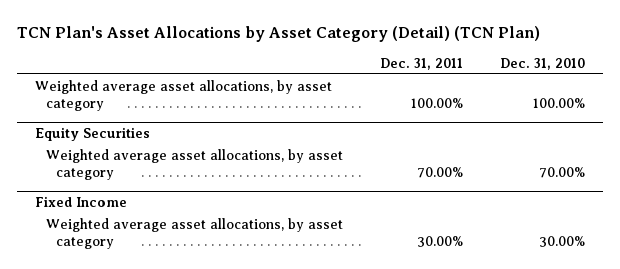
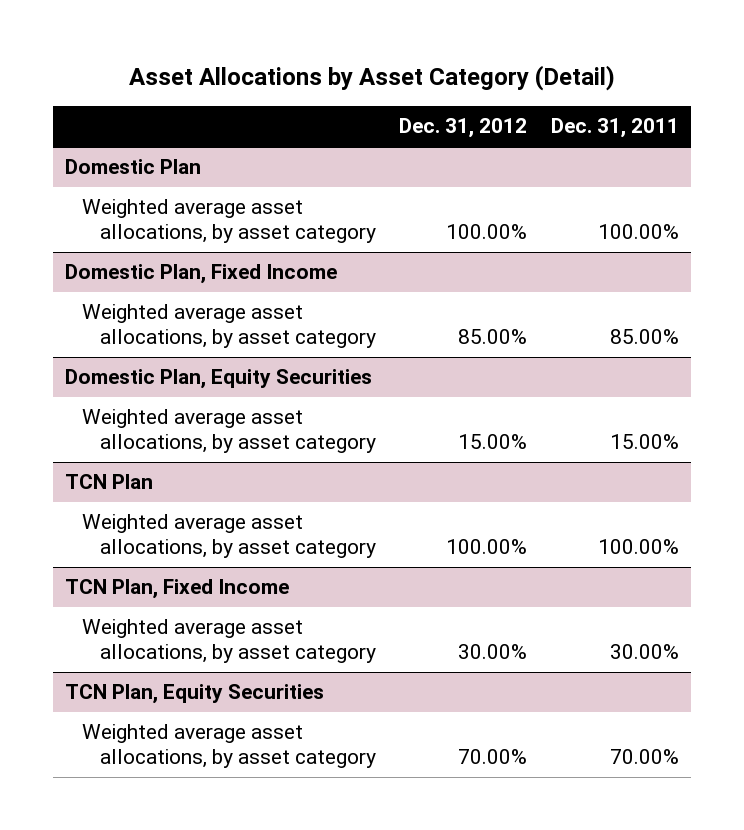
- TCN Plan's Asset Allocations by Asset Category (Detail) (TCN Plan)
+ Asset Allocations by Asset Category (Detail)
- | Dec. 31, 2011 | Dec. 31, 2010
+ | Dec. 31, 2012 | Dec. 31, 2011
+ Domestic Plan
- Equity Securities
- Weighted average asset allocations, by asset category | 70.00% | 70.00%
- Fixed Income
+ Domestic Plan, Fixed Income
+ Weighted average asset allocations, by asset category | 85.00% | 85.00%
+ Domestic Plan, Equity Securities
+ Weighted average asset allocations, by asset category | 15.00% | 15.00%
+ TCN Plan
+ Weighted average asset allocations, by asset category | 100.00% | 100.00%
+ TCN Plan, Fixed Income
+ TCN Plan, Equity Securities
+ Weighted average asset allocations, by asset category | 70.00% | 70.00%

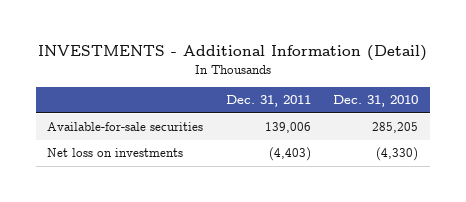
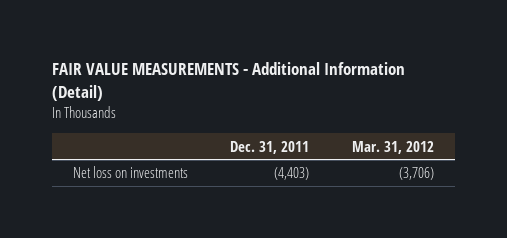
- INVESTMENTS - Additional Information (Detail)
+ FAIR VALUE MEASUREMENTS - Additional Information (Detail)
- | Dec. 31, 2011 | Dec. 31, 2010
+ | Dec. 31, 2011 | Mar. 31, 2012
- Available-for-sale securities | 139,006 | 285,205

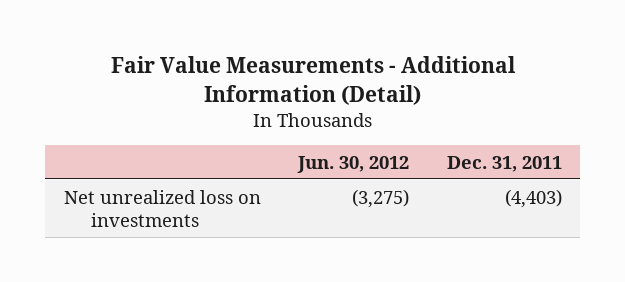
- FAIR VALUE MEASUREMENTS - Additional Information (Detail)
+ Fair Value Measurements - Additional Information (Detail)
- | Dec. 31, 2011 | Mar. 31, 2012
+ | Jun. 30, 2012 | Dec. 31, 2011
- Net loss on investments | (4,403) | (3,706)
+ Net unrealized loss on investments | (3,275) | (4,403)

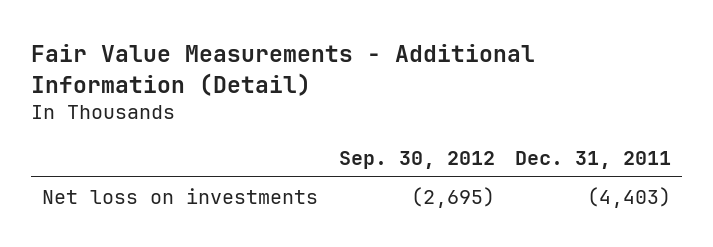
- | Jun. 30, 2012 | Dec. 31, 2011
+ | Sep. 30, 2012 | Dec. 31, 2011
- Net unrealized loss on investments | (3,275) | (4,403)
+ Net loss on investments | (2,695) | (4,403)

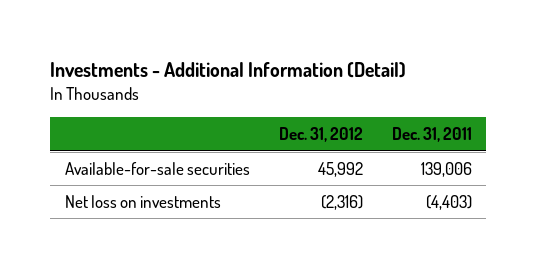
- Fair Value Measurements - Additional Information (Detail)
+ Investments - Additional Information (Detail)
- | Sep. 30, 2012 | Dec. 31, 2011
+ | Dec. 31, 2012 | Dec. 31, 2011
+ Available-for-sale securities | 45,992 | 139,006

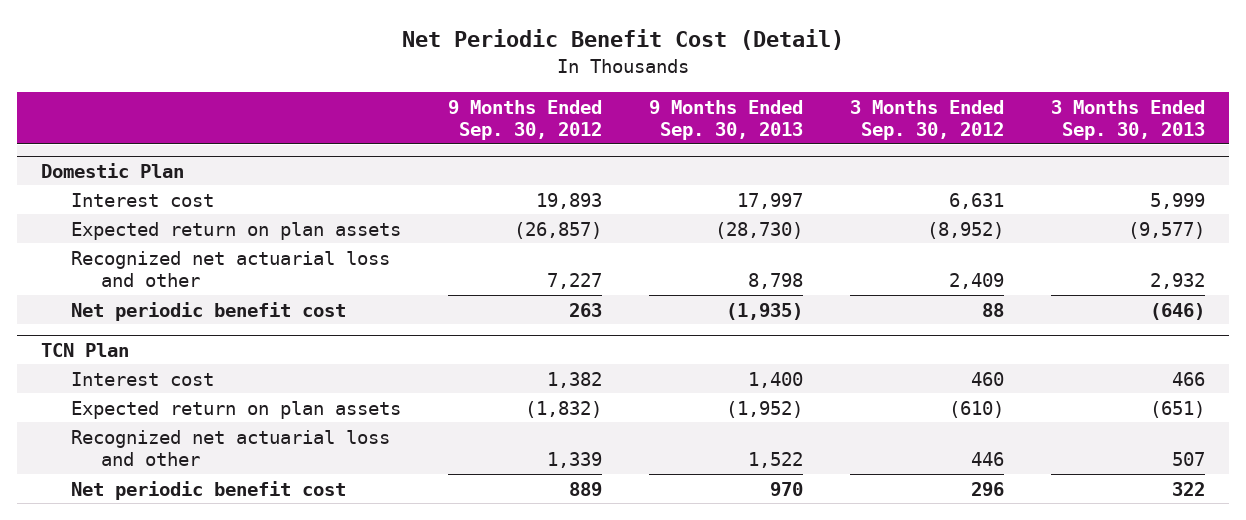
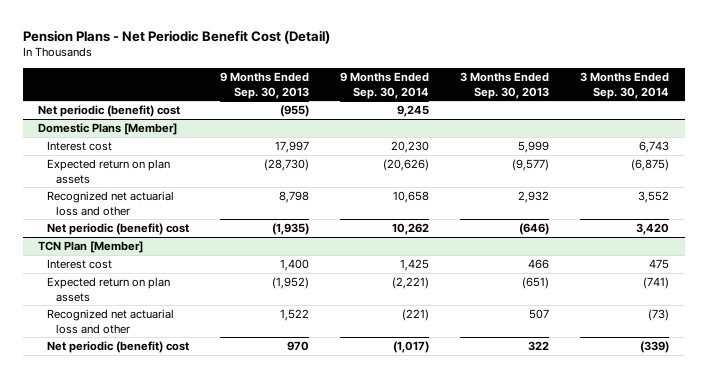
- Net Periodic Benefit Cost (Detail)
+ Pension Plans - Net Periodic Benefit Cost (Detail)
- | 9 Months Ended Sep. 30, 2012 | 9 Months Ended Sep. 30, 2013 | 3 Months Ended Sep. 30, 2012 | 3 Months Ended Sep. 30, 2013
+ | 9 Months Ended Sep. 30, 2013 | 9 Months Ended Sep. 30, 2014 | 3 Months Ended Sep. 30, 2013 | 3 Months Ended Sep. 30, 2014
- Domestic Plan
+ Net periodic (benefit) cost | (955) | 9,245 | |
+ Domestic Plans [Member]
- Net periodic benefit cost | 263 | (1,935) | 88 | (646)
- TCN Plan
+ Net periodic (benefit) cost | (1,935) | 10,262 | (646) | 3,420
+ TCN Plan [Member]
- Net periodic benefit cost | 889 | 970 | 296 | 322
+ Net periodic (benefit) cost | 970 | (1,017) | 322 | (339)

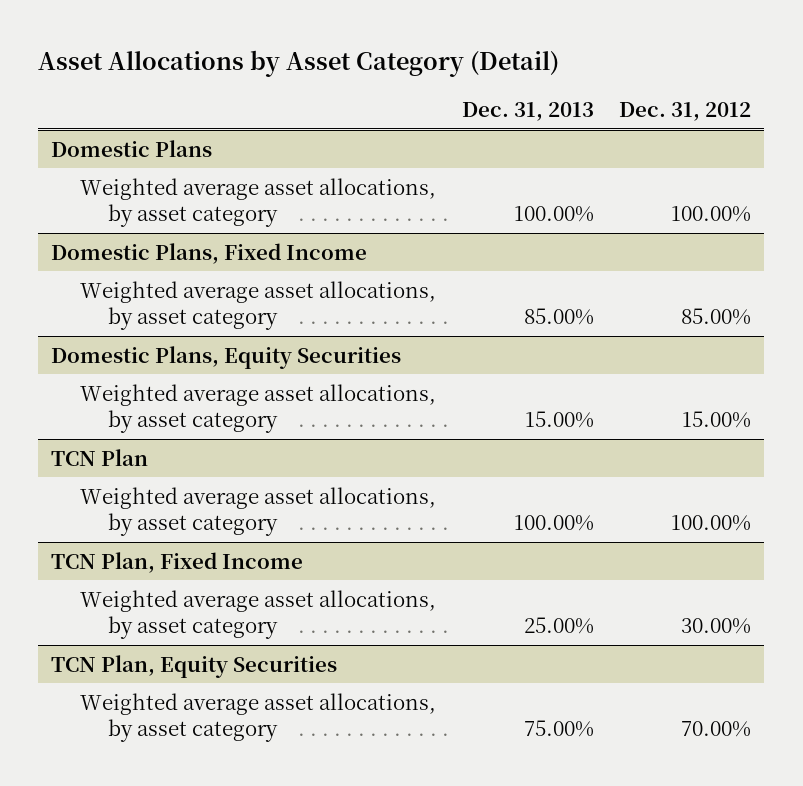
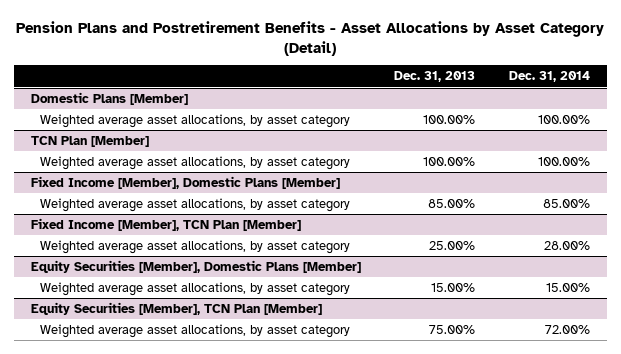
- Asset Allocations by Asset Category (Detail)
+ Pension Plans and Postretirement Benefits - Asset Allocations by Asset Category (Detail)
- | Dec. 31, 2013 | Dec. 31, 2012
+ | Dec. 31, 2013 | Dec. 31, 2014
- Domestic Plans
+ Domestic Plans [Member]
- Domestic Plans, Fixed Income
- Weighted average asset allocations, by asset category | 85.00% | 85.00%
- Domestic Plans, Equity Securities
- Weighted average asset allocations, by asset category | 15.00% | 15.00%
- TCN Plan
+ TCN Plan [Member]
- TCN Plan, Fixed Income
+ Fixed Income [Member], Domestic Plans [Member]
+ Weighted average asset allocations, by asset category | 85.00% | 85.00%
+ Fixed Income [Member], TCN Plan [Member]
- TCN Plan, Equity Securities
+ Equity Securities [Member], Domestic Plans [Member]
+ Weighted average asset allocations, by asset category | 15.00% | 15.00%
+ Equity Securities [Member], TCN Plan [Member]

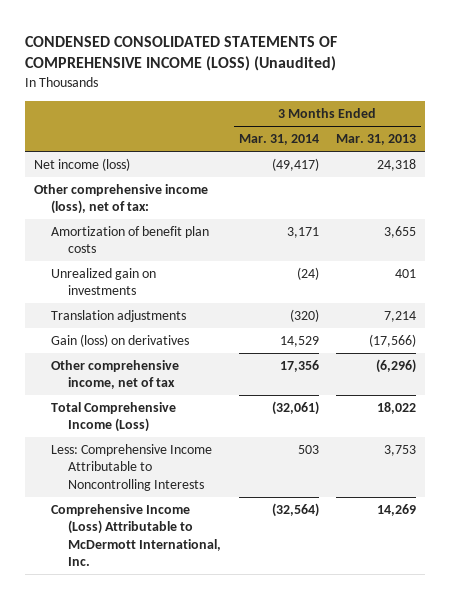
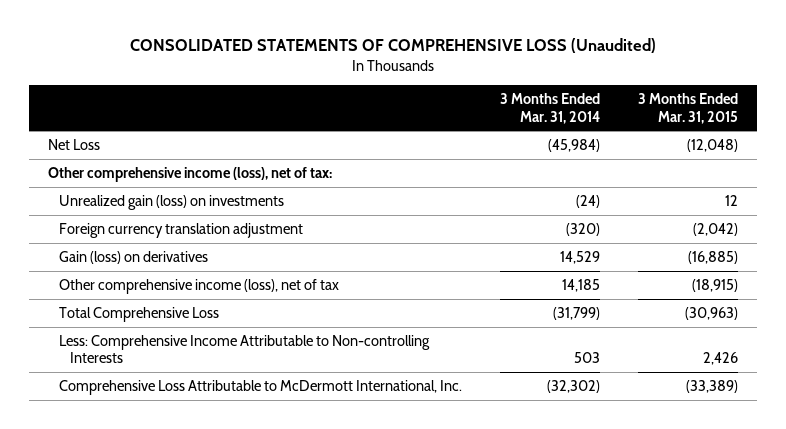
- CONDENSED CONSOLIDATED STATEMENTS OF COMPREHENSIVE INCOME (LOSS) (Unaudited)
+ CONSOLIDATED STATEMENTS OF COMPREHENSIVE LOSS (Unaudited)
- | 3 Months Ended Mar. 31, 2014 | 3 Months Ended Mar. 31, 2013
+ | 3 Months Ended Mar. 31, 2014 | 3 Months Ended Mar. 31, 2015
- Net income (loss) | (49,417) | 24,318
+ Net Loss | (45,984) | (12,048)
- Amortization of benefit plan costs | 3,171 | 3,655
- Unrealized gain on investments | (24) | 401
- Translation adjustments | (320) | 7,214
+ Unrealized gain (loss) on investments | (24) | 12
+ Foreign currency translation adjustment | (320) | (2,042)
- Other comprehensive income, net of tax | 17,356 | (6,296)
- Total Comprehensive Income (Loss) | (32,061) | 18,022
- Less: Comprehensive Income Attributable to Noncontrolling Interests | 503 | 3,753
- Comprehensive Income (Loss) Attributable to McDermott International, Inc. | (32,564) | 14,269
+ Other comprehensive income (loss), net of tax | 14,185 | (18,915)
+ Total Comprehensive Loss | (31,799) | (30,963)
+ Less: Comprehensive Income Attributable to Non-controlling Interests | 503 | 2,426
+ Comprehensive Loss Attributable to McDermott International, Inc. | (32,302) | (33,389)

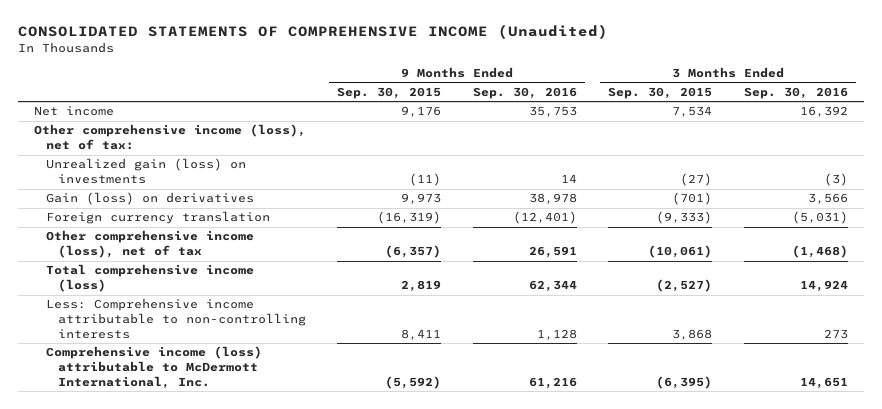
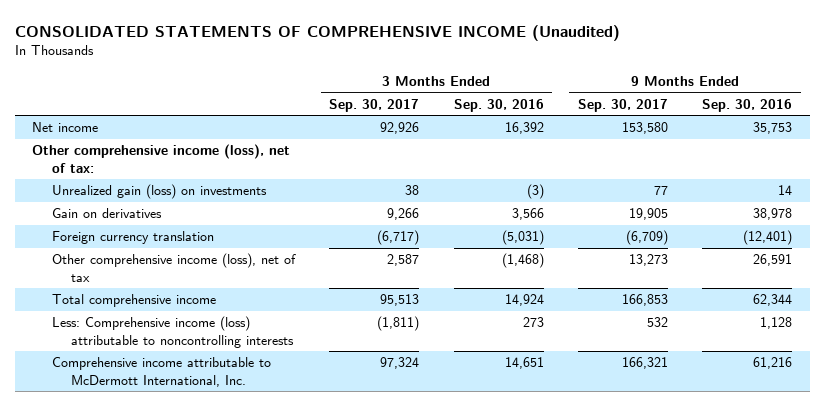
- | 9 Months Ended Sep. 30, 2015 | 9 Months Ended Sep. 30, 2016 | 3 Months Ended Sep. 30, 2015 | 3 Months Ended Sep. 30, 2016
+ | 3 Months Ended Sep. 30, 2017 | 3 Months Ended Sep. 30, 2016 | 9 Months Ended Sep. 30, 2017 | 9 Months Ended Sep. 30, 2016
- Gain (loss) on derivatives | 9,973 | 38,978 | (701) | 3,566
+ Gain on derivatives | 9,266 | 3,566 | 19,905 | 38,978
- Total comprehensive income (loss) | 2,819 | 62,344 | (2,527) | 14,924
- Less: Comprehensive income attributable to non-controlling interests | 8,411 | 1,128 | 3,868 | 273
- Comprehensive income (loss) attributable to McDermott International, Inc. | (5,592) | 61,216 | (6,395) | 14,651
+ Total comprehensive income | 95,513 | 14,924 | 166,853 | 62,344
+ Less: Comprehensive income (loss) attributable to noncontrolling interests | (1,811) | 273 | 532 | 1,128
+ Comprehensive income attributable to McDermott International, Inc. | 97,324 | 14,651 | 166,321 | 61,216

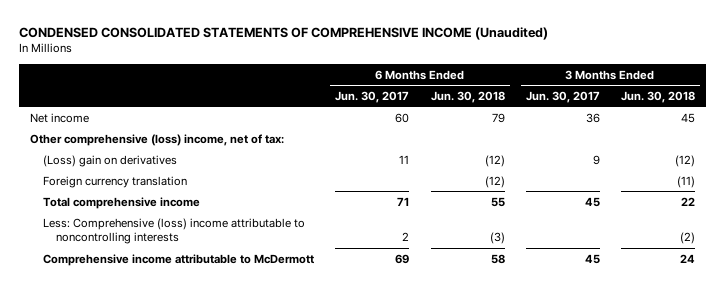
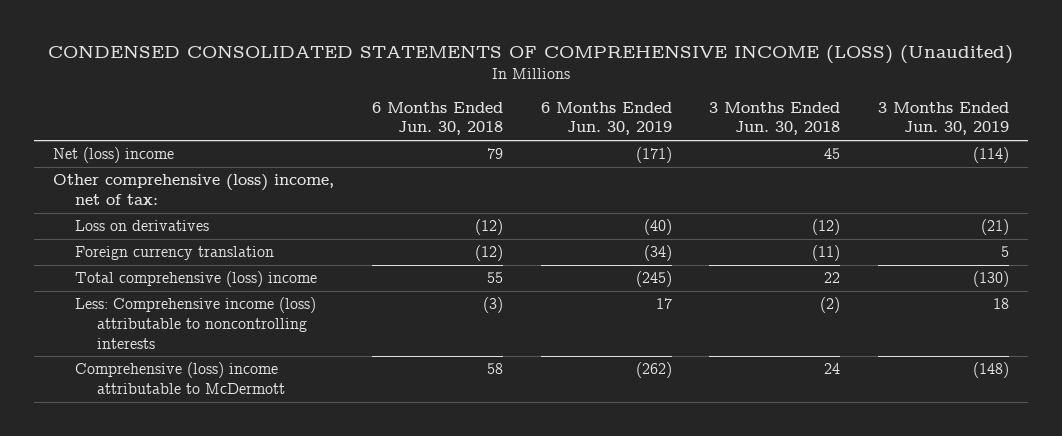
- CONDENSED CONSOLIDATED STATEMENTS OF COMPREHENSIVE INCOME (Unaudited)
+ CONDENSED CONSOLIDATED STATEMENTS OF COMPREHENSIVE INCOME (LOSS) (Unaudited)
- | 6 Months Ended Jun. 30, 2017 | 6 Months Ended Jun. 30, 2018 | 3 Months Ended Jun. 30, 2017 | 3 Months Ended Jun. 30, 2018
+ | 6 Months Ended Jun. 30, 2018 | 6 Months Ended Jun. 30, 2019 | 3 Months Ended Jun. 30, 2018 | 3 Months Ended Jun. 30, 2019
- Net income | 60 | 79 | 36 | 45
+ Net (loss) income | 79 | (171) | 45 | (114)
- (Loss) gain on derivatives | 11 | (12) | 9 | (12)
+ Loss on derivatives | (12) | (40) | (12) | (21)
- Total comprehensive income | 71 | 55 | 45 | 22
- Less: Comprehensive (loss) income attributable to noncontrolling interests | 2 | (3) | | (2)
- Comprehensive income attributable to McDermott | 69 | 58 | 45 | 24
+ Total comprehensive (loss) income | 55 | (245) | 22 | (130)
+ Less: Comprehensive income (loss) attributable to noncontrolling interests | (3) | 17 | (2) | 18
+ Comprehensive (loss) income attributable to McDermott | 58 | (262) | 24 | (148)

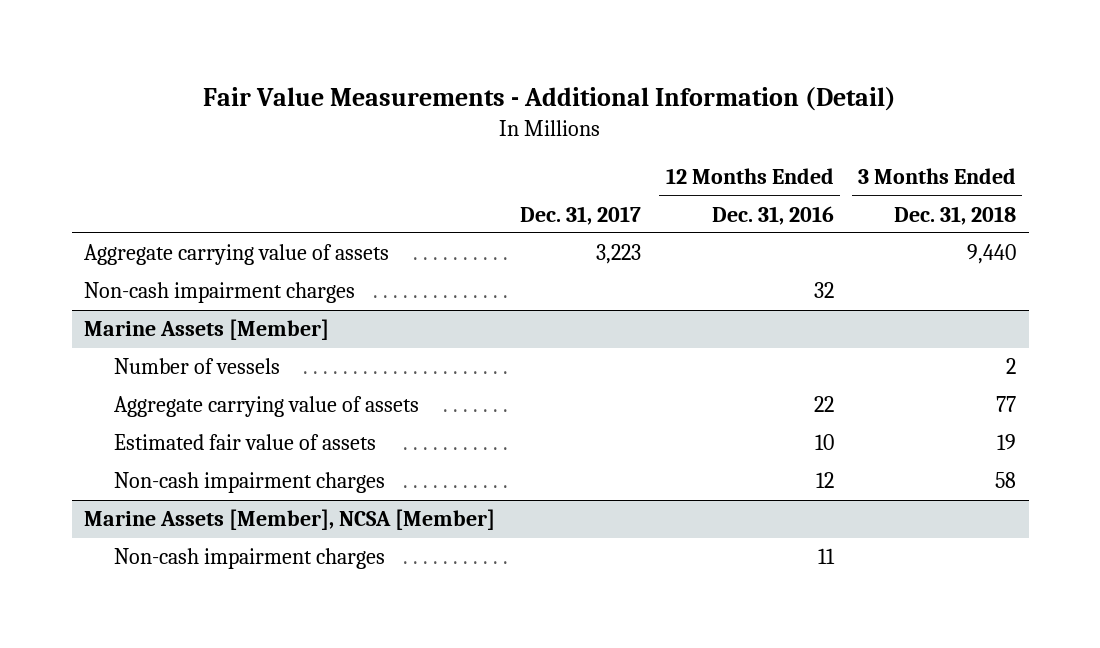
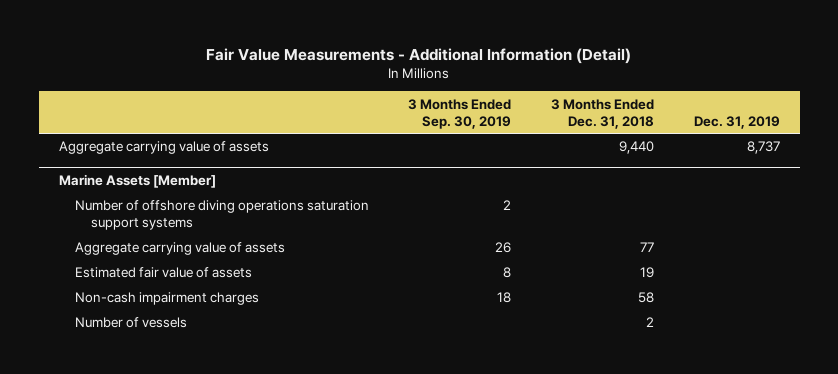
- | Dec. 31, 2017 | 12 Months Ended Dec. 31, 2016 | 3 Months Ended Dec. 31, 2018
+ | 3 Months Ended Sep. 30, 2019 | 3 Months Ended Dec. 31, 2018 | Dec. 31, 2019
- Non-cash impairment charges | | 32 |
@ Marine Assets [Member]
+ Number of offshore diving operations saturation support systems | 2 | |
- Marine Assets [Member], NCSA [Member]
- Non-cash impairment charges | | 11 |
@ Marine Assets [Member]
moved down: Number of vessels | | 2 |

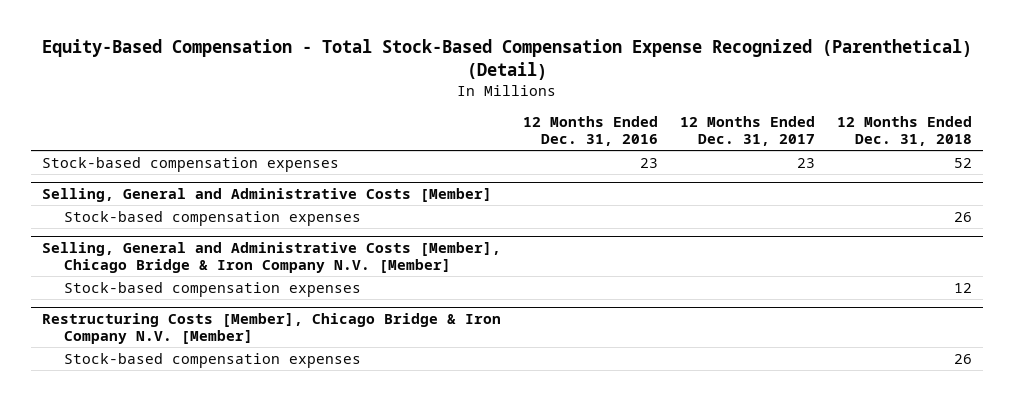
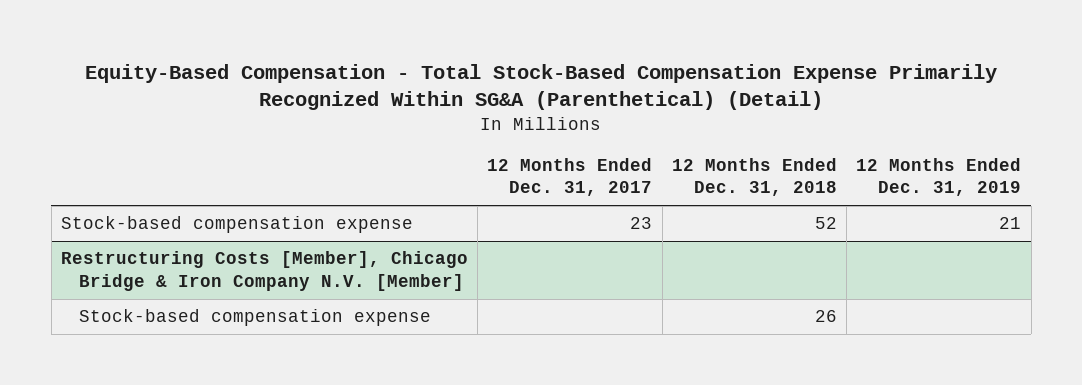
- Equity-Based Compensation - Total Stock-Based Compensation Expense Recognized (Parenthetical) (Detail)
+ Equity-Based Compensation - Total Stock-Based Compensation Expense Primarily Recognized Within SG&A (Parenthetical) (Detail)
- | 12 Months Ended Dec. 31, 2016 | 12 Months Ended Dec. 31, 2017 | 12 Months Ended Dec. 31, 2018
+ | 12 Months Ended Dec. 31, 2017 | 12 Months Ended Dec. 31, 2018 | 12 Months Ended Dec. 31, 2019
- Stock-based compensation expenses | 23 | 23 | 52
- Selling, General and Administrative Costs [Member]
- Stock-based compensation expenses | | | 26
- Selling, General and Administrative Costs [Member], Chicago Bridge & Iron Company N.V. [Member]
- Stock-based compensation expenses | | | 12
+ Stock-based compensation expense | 23 | 52 | 21
@ Restructuring Costs [Member], Chicago Bridge & Iron Company N.V. [Member]
- Stock-based compensation expenses | | | 26
+ Stock-based compensation expense | | 26 |

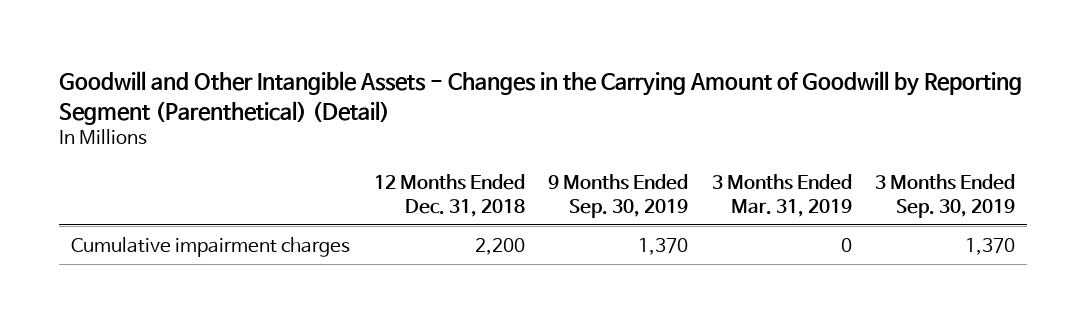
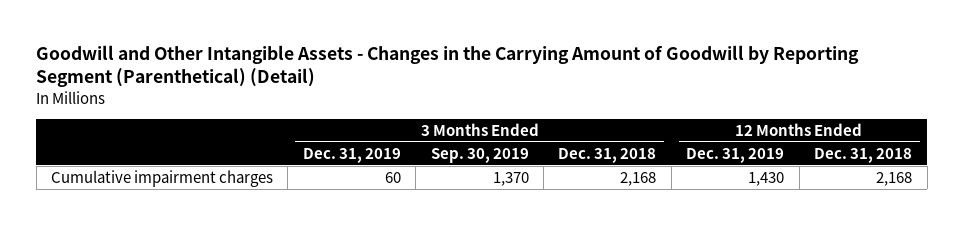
- | 12 Months Ended Dec. 31, 2018 | 9 Months Ended Sep. 30, 2019 | 3 Months Ended Mar. 31, 2019 | 3 Months Ended Sep. 30, 2019
+ | 3 Months Ended Dec. 31, 2019 | 3 Months Ended Sep. 30, 2019 | 3 Months Ended Dec. 31, 2018 | 12 Months Ended Dec. 31, 2019 | 12 Months Ended Dec. 31, 2018
- Cumulative impairment charges | 2,200 | 1,370 | 0 | 1,370
+ Cumulative impairment charges | 60 | 1,370 | 2,168 | 1,430 | 2,168

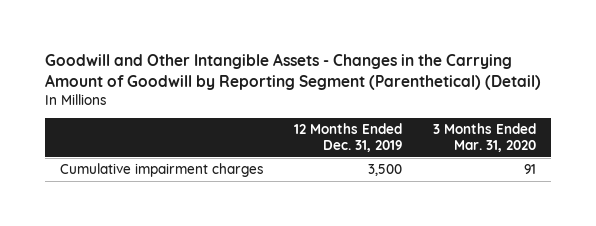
- | 3 Months Ended Dec. 31, 2019 | 3 Months Ended Sep. 30, 2019 | 3 Months Ended Dec. 31, 2018 | 12 Months Ended Dec. 31, 2019 | 12 Months Ended Dec. 31, 2018
+ | 12 Months Ended Dec. 31, 2019 | 3 Months Ended Mar. 31, 2020
- Cumulative impairment charges | 60 | 1,370 | 2,168 | 1,430 | 2,168
+ Cumulative impairment charges | 3,500 | 91

